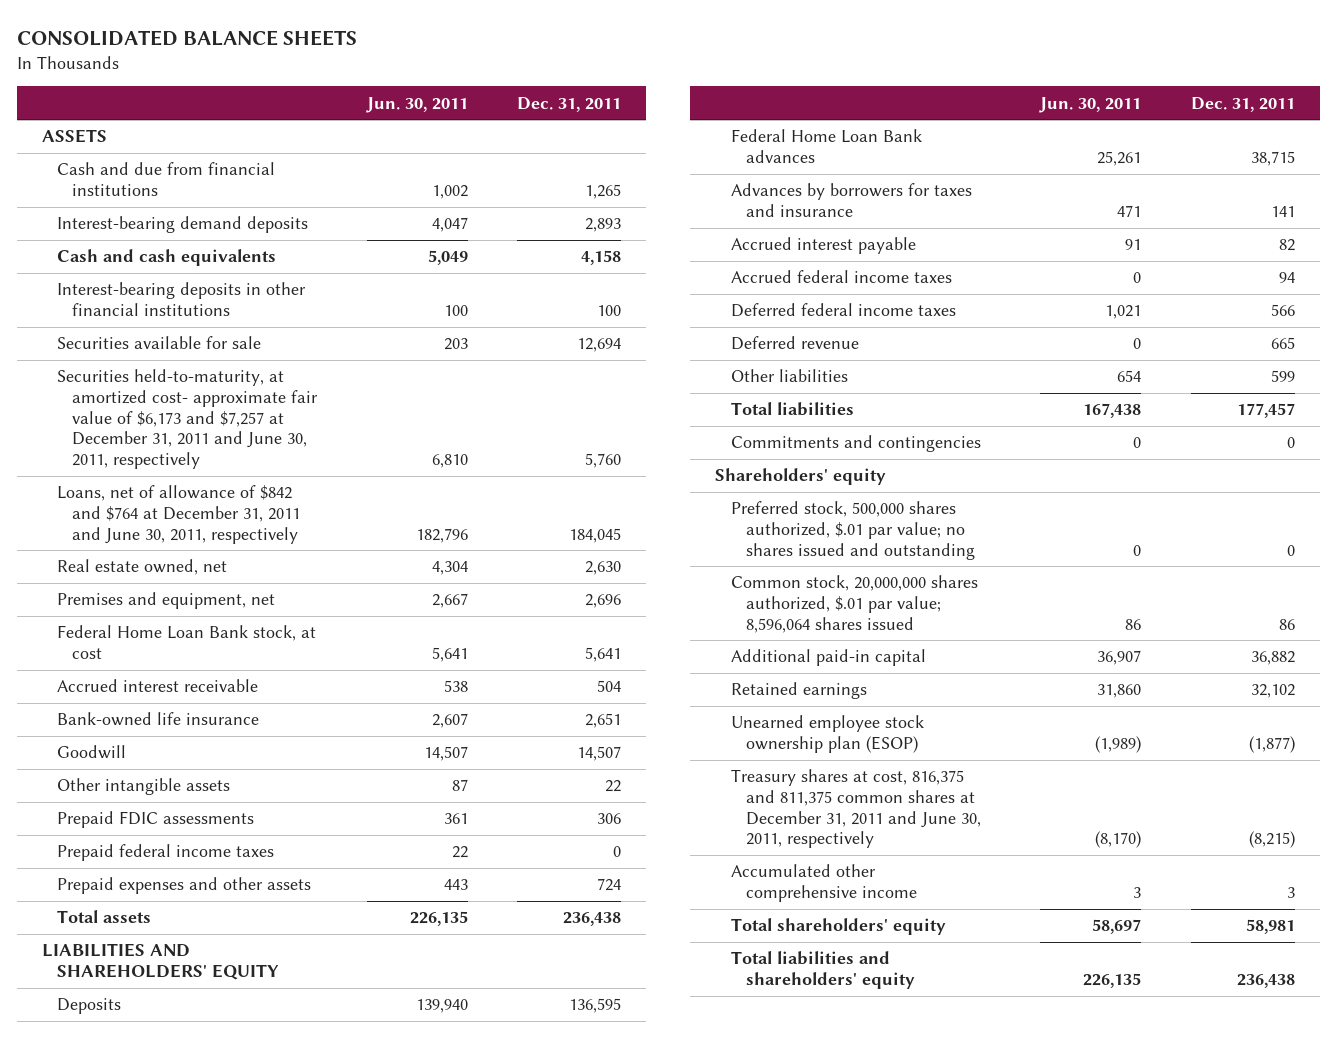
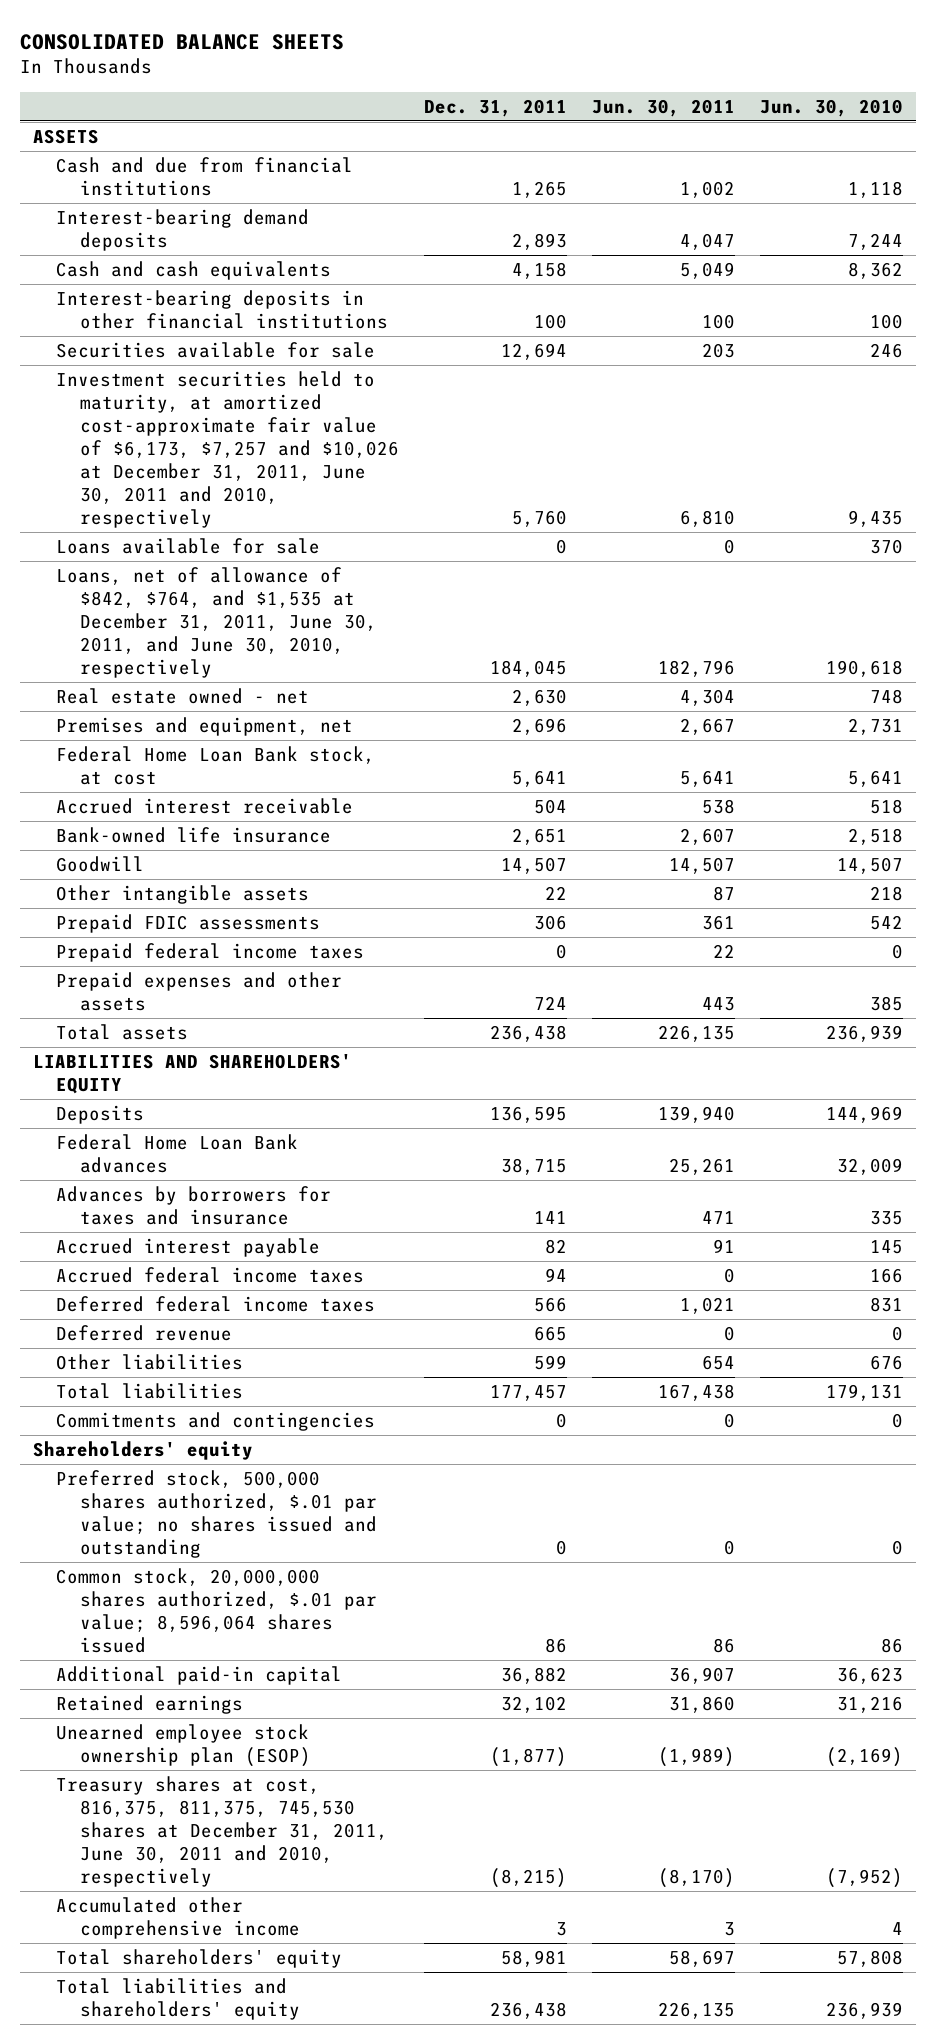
- | Jun. 30, 2011 | Dec. 31, 2011
+ | Dec. 31, 2011 | Jun. 30, 2011 | Jun. 30, 2010
- Securities held-to-maturity, at amortized cost- approximate fair value of $6,173 and $7,257 at December 31, 2011 and June 30, 2011, respectively | 6,810 | 5,760
- Loans, net of allowance of $842 and $764 at December 31, 2011 and June 30, 2011, respectively | 182,796 | 184,045
- Real estate owned, net | 4,304 | 2,630
+ Investment securities held to maturity, at amortized cost-approximate fair value of $6,173, $7,257 and $10,026 at December 31, 2011, June 30, 2011 and 2010, respectively | 5,760 | 6,810 | 9,435
+ Loans available for sale | 0 | 0 | 370
+ Loans, net of allowance of $842, $764, and $1,535 at December 31, 2011, June 30, 2011, and June 30, 2010, respectively | 184,045 | 182,796 | 190,618
+ Real estate owned - net | 2,630 | 4,304 | 748
- Treasury shares at cost, 816,375 and 811,375 common shares at December 31, 2011 and June 30, 2011, respectively | (8,170) | (8,215)
+ Treasury shares at cost, 816,375, 811,375, 745,530 shares at December 31, 2011, June 30, 2011 and 2010, respectively | (8,215) | (8,170) | (7,952)

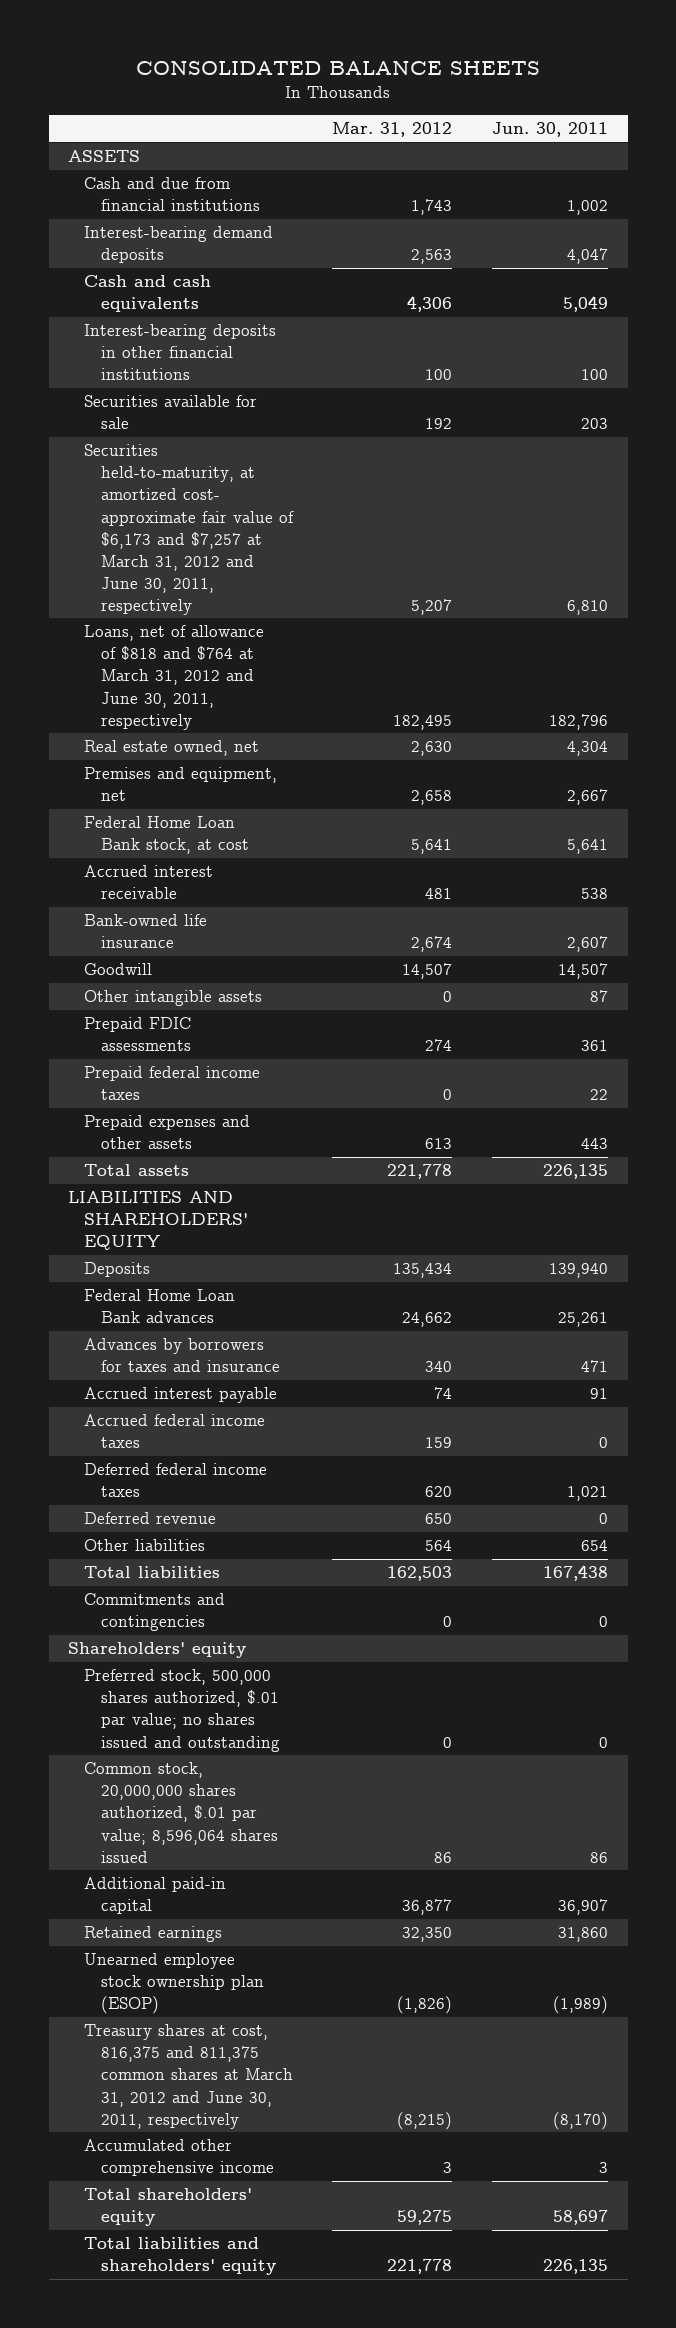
- | Dec. 31, 2011 | Jun. 30, 2011 | Jun. 30, 2010
+ | Mar. 31, 2012 | Jun. 30, 2011
- Investment securities held to maturity, at amortized cost-approximate fair value of $6,173, $7,257 and $10,026 at December 31, 2011, June 30, 2011 and 2010, respectively | 5,760 | 6,810 | 9,435
- Loans available for sale | 0 | 0 | 370
- Loans, net of allowance of $842, $764, and $1,535 at December 31, 2011, June 30, 2011, and June 30, 2010, respectively | 184,045 | 182,796 | 190,618
- Real estate owned - net | 2,630 | 4,304 | 748
+ Securities held-to-maturity, at amortized cost- approximate fair value of $6,173 and $7,257 at March 31, 2012 and June 30, 2011, respectively | 5,207 | 6,810
+ Loans, net of allowance of $818 and $764 at March 31, 2012 and June 30, 2011, respectively | 182,495 | 182,796
+ Real estate owned, net | 2,630 | 4,304
- Treasury shares at cost, 816,375, 811,375, 745,530 shares at December 31, 2011, June 30, 2011 and 2010, respectively | (8,215) | (8,170) | (7,952)
+ Treasury shares at cost, 816,375 and 811,375 common shares at March 31, 2012 and June 30, 2011, respectively | (8,215) | (8,170)

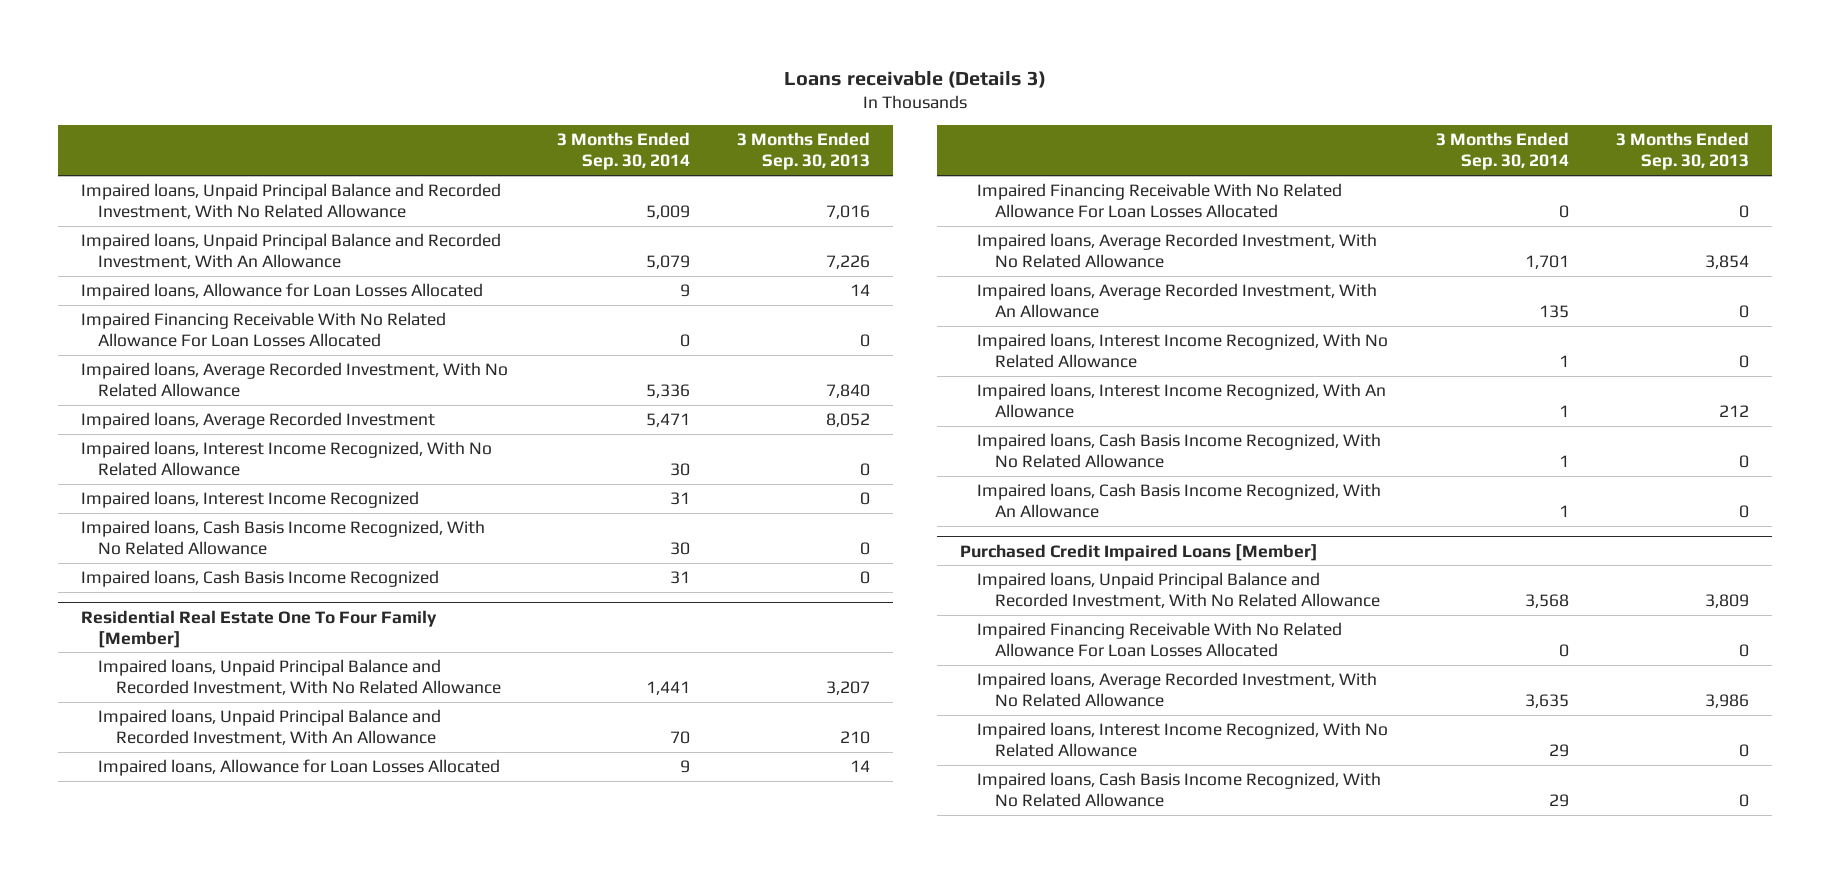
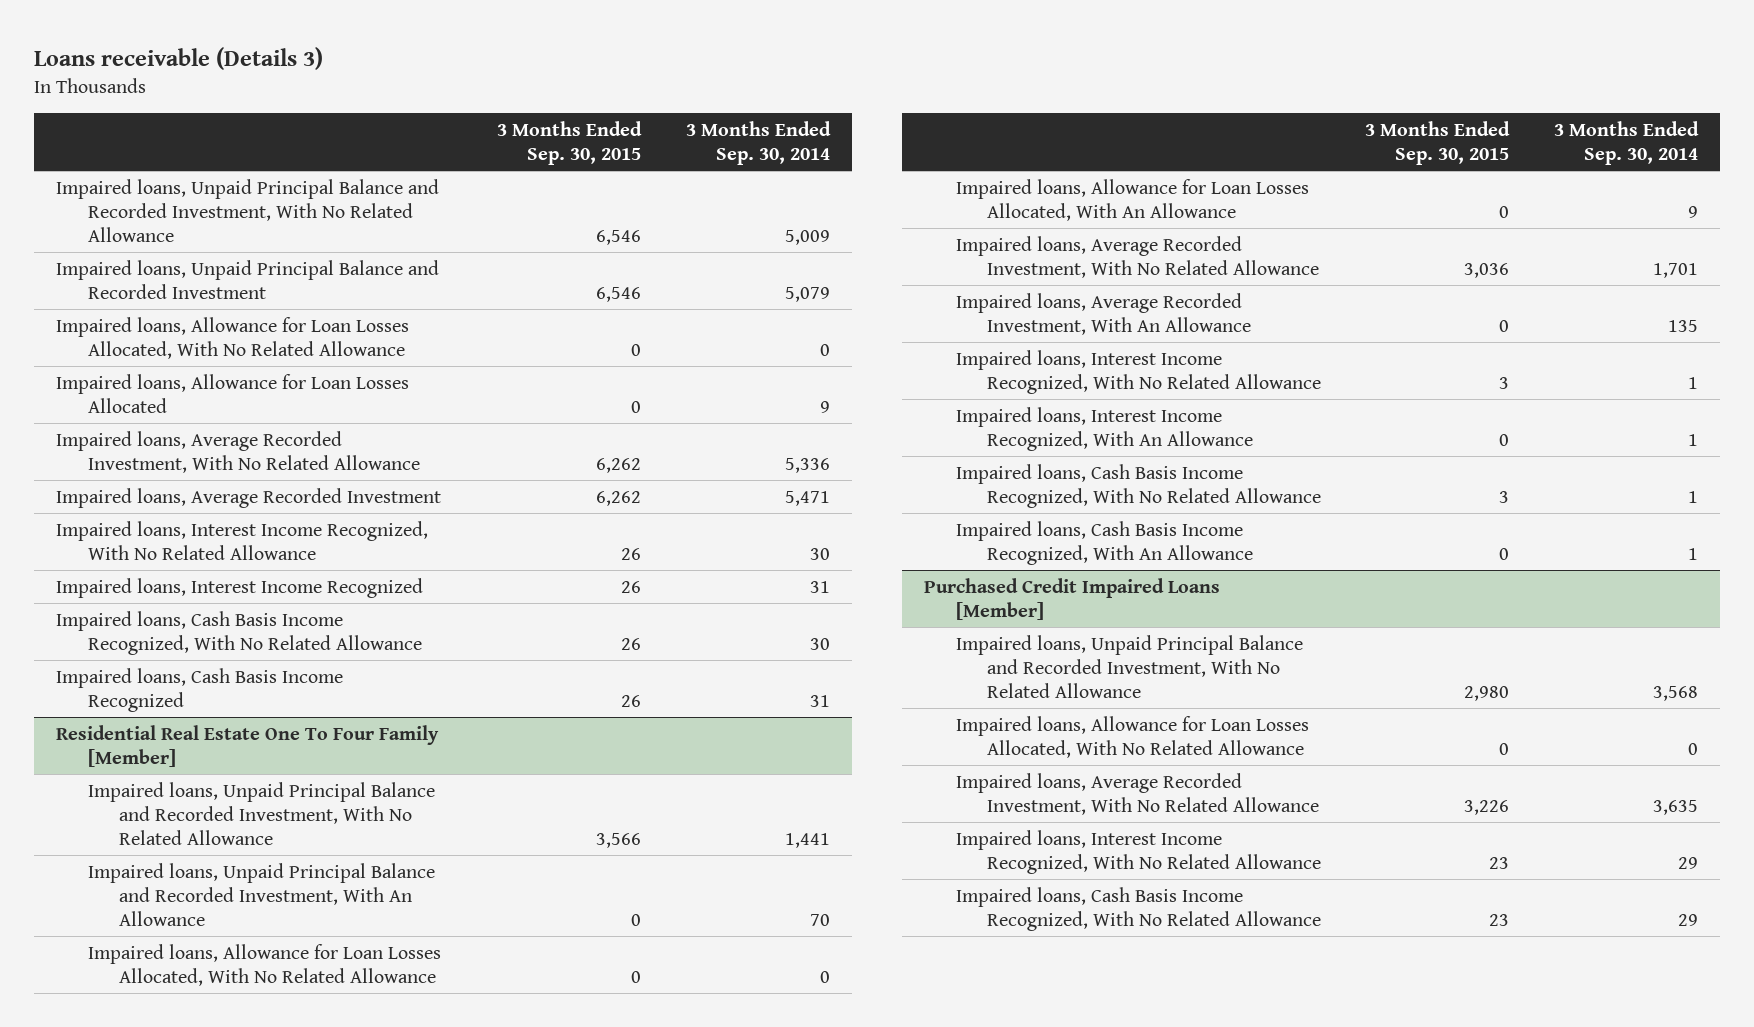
- | 3 Months Ended Sep. 30, 2014 | 3 Months Ended Sep. 30, 2013
+ | 3 Months Ended Sep. 30, 2015 | 3 Months Ended Sep. 30, 2014
- Impaired loans, Unpaid Principal Balance and Recorded Investment, With An Allowance | 5,079 | 7,226
+ Impaired loans, Unpaid Principal Balance and Recorded Investment | 6,546 | 5,079
+ Impaired loans, Allowance for Loan Losses Allocated, With No Related Allowance | 0 | 0
- Impaired Financing Receivable With No Related Allowance For Loan Losses Allocated | 0 | 0
@ Residential Real Estate One To Four Family [Member]
- Impaired loans, Allowance for Loan Losses Allocated | 9 | 14
- Impaired Financing Receivable With No Related Allowance For Loan Losses Allocated | 0 | 0
+ Impaired loans, Allowance for Loan Losses Allocated, With No Related Allowance | 0 | 0
+ Impaired loans, Allowance for Loan Losses Allocated, With An Allowance | 0 | 9
@ Purchased Credit Impaired Loans [Member]
- Impaired Financing Receivable With No Related Allowance For Loan Losses Allocated | 0 | 0
+ Impaired loans, Allowance for Loan Losses Allocated, With No Related Allowance | 0 | 0

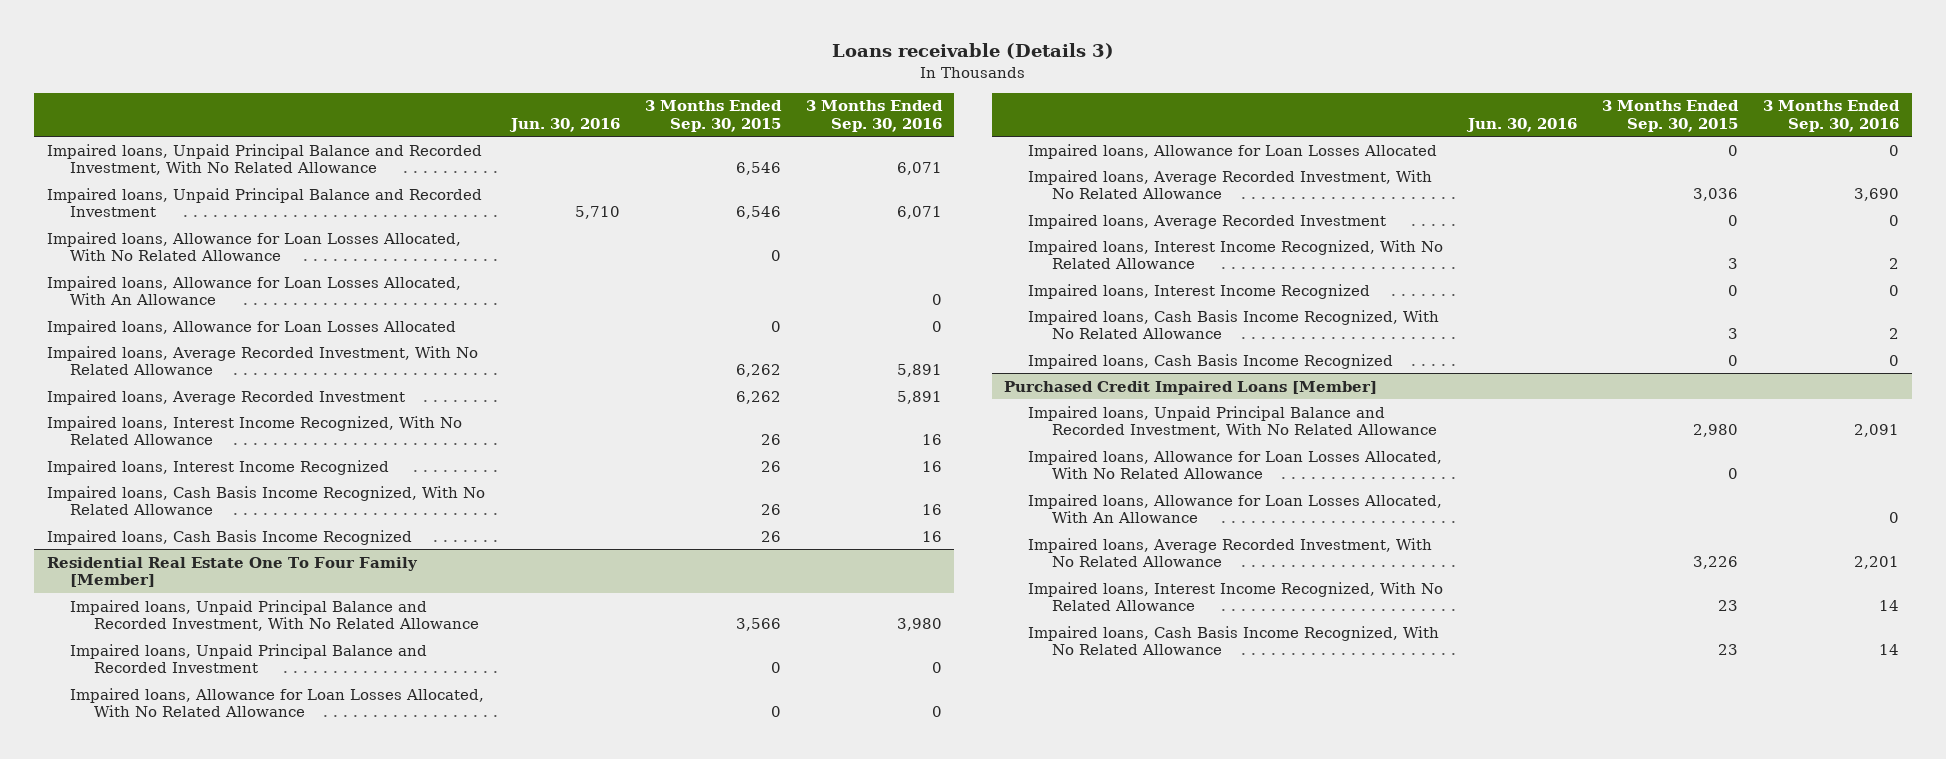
- | 3 Months Ended Sep. 30, 2015 | 3 Months Ended Sep. 30, 2014
+ | Jun. 30, 2016 | 3 Months Ended Sep. 30, 2015 | 3 Months Ended Sep. 30, 2016
+ Impaired loans, Allowance for Loan Losses Allocated, With An Allowance | | | 0
@ Residential Real Estate One To Four Family [Member]
- Impaired loans, Unpaid Principal Balance and Recorded Investment, With An Allowance | 0 | 70
+ Impaired loans, Unpaid Principal Balance and Recorded Investment | | 0 | 0
- Impaired loans, Allowance for Loan Losses Allocated, With An Allowance | 0 | 9
+ Impaired loans, Allowance for Loan Losses Allocated | | 0 | 0
- Impaired loans, Average Recorded Investment, With An Allowance | 0 | 135
+ Impaired loans, Average Recorded Investment | | 0 | 0
- Impaired loans, Interest Income Recognized, With An Allowance | 0 | 1
+ Impaired loans, Interest Income Recognized | | 0 | 0
- Impaired loans, Cash Basis Income Recognized, With An Allowance | 0 | 1
+ Impaired loans, Cash Basis Income Recognized | | 0 | 0
@ Purchased Credit Impaired Loans [Member]
+ Impaired loans, Allowance for Loan Losses Allocated, With An Allowance | | | 0

